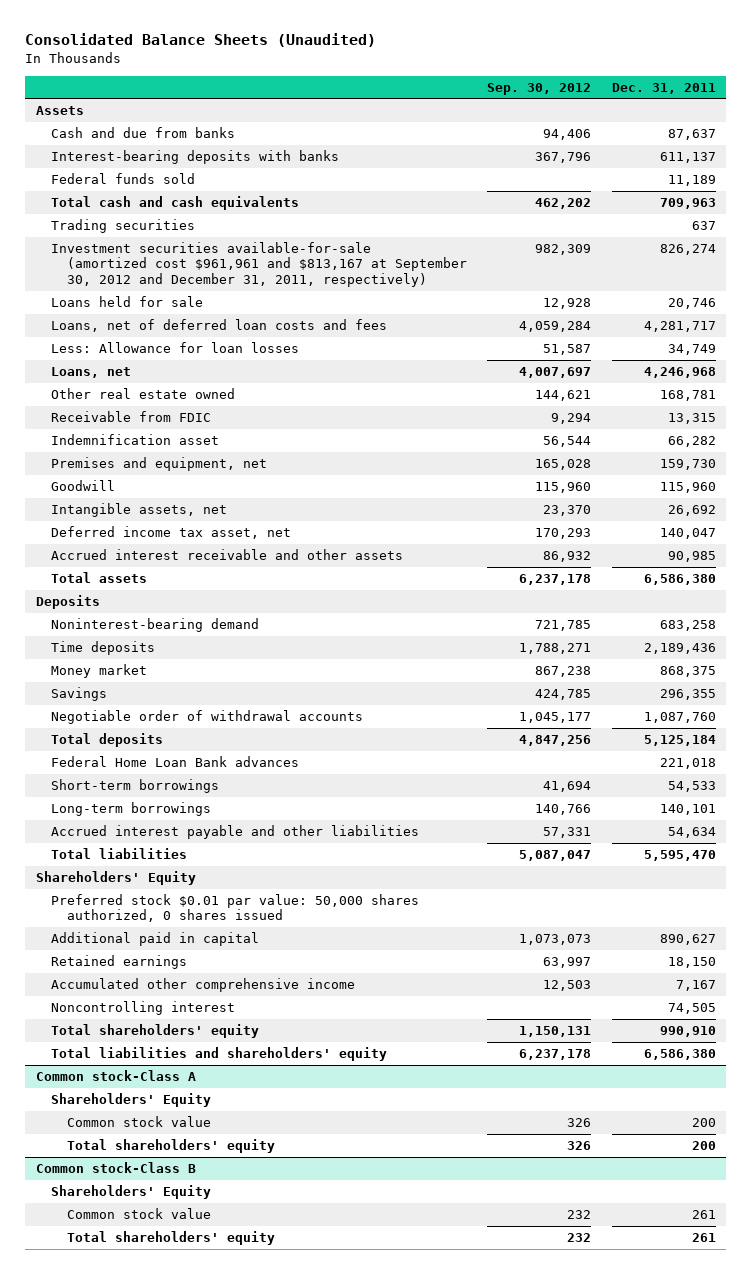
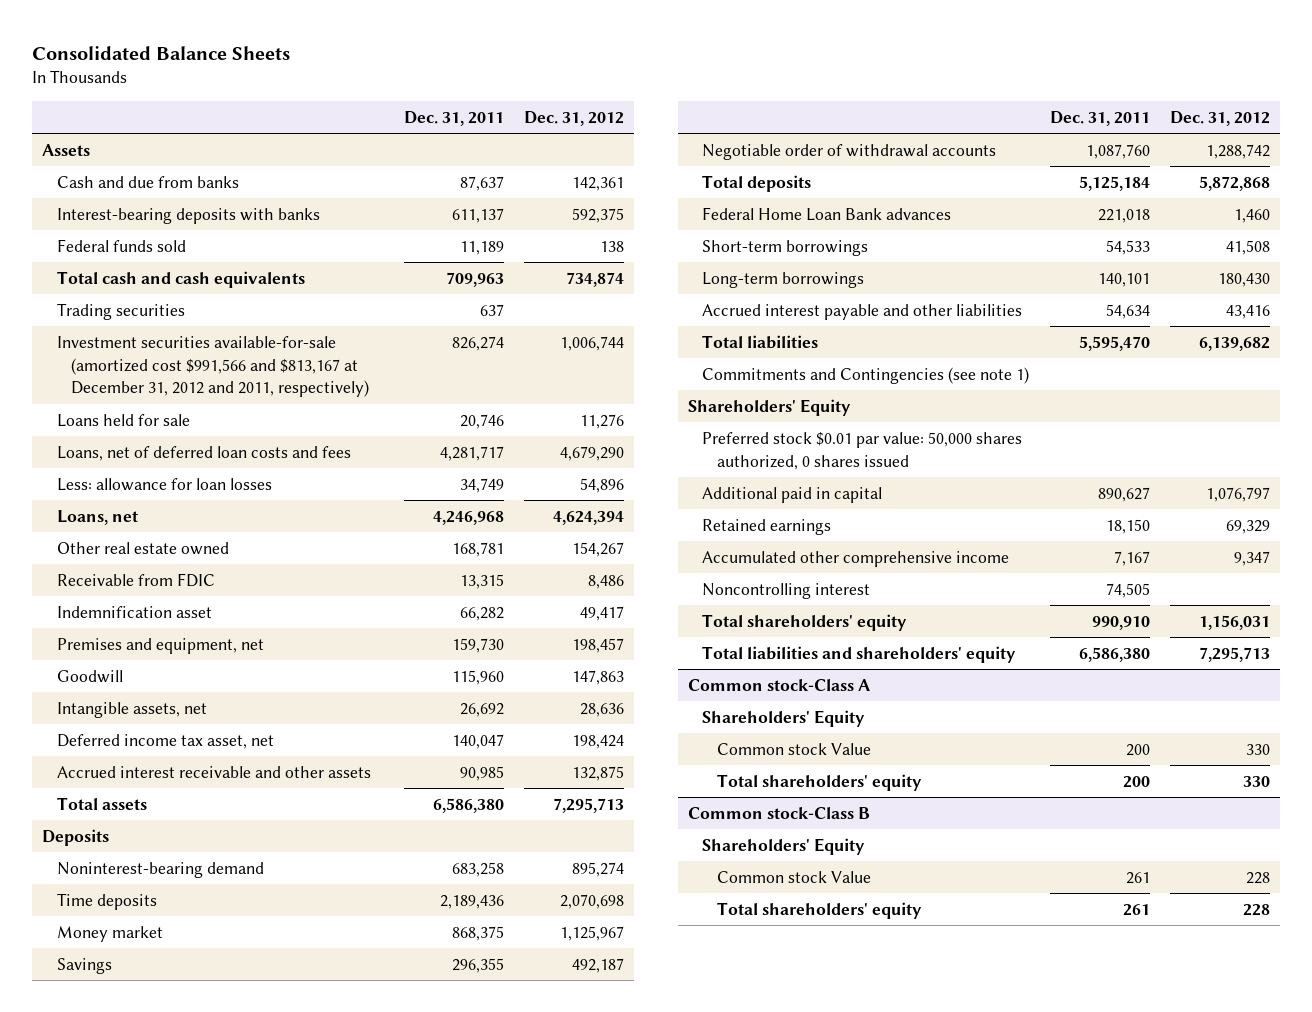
- Consolidated Balance Sheets (Unaudited)
+ Consolidated Balance Sheets
- | Sep. 30, 2012 | Dec. 31, 2011
+ | Dec. 31, 2011 | Dec. 31, 2012
- Investment securities available-for-sale (amortized cost $961,961 and $813,167 at September 30, 2012 and December 31, 2011, respectively) | 982,309 | 826,274
+ Investment securities available-for-sale (amortized cost $991,566 and $813,167 at December 31, 2012 and 2011, respectively) | 826,274 | 1,006,744
- Less: Allowance for loan losses | 51,587 | 34,749
+ Less: allowance for loan losses | 34,749 | 54,896
+ Commitments and Contingencies (see note 1)
@ Common stock-Class A
- Common stock value | 326 | 200
+ Common stock Value | 200 | 330
@ Common stock-Class B
- Common stock value | 232 | 261
+ Common stock Value | 261 | 228

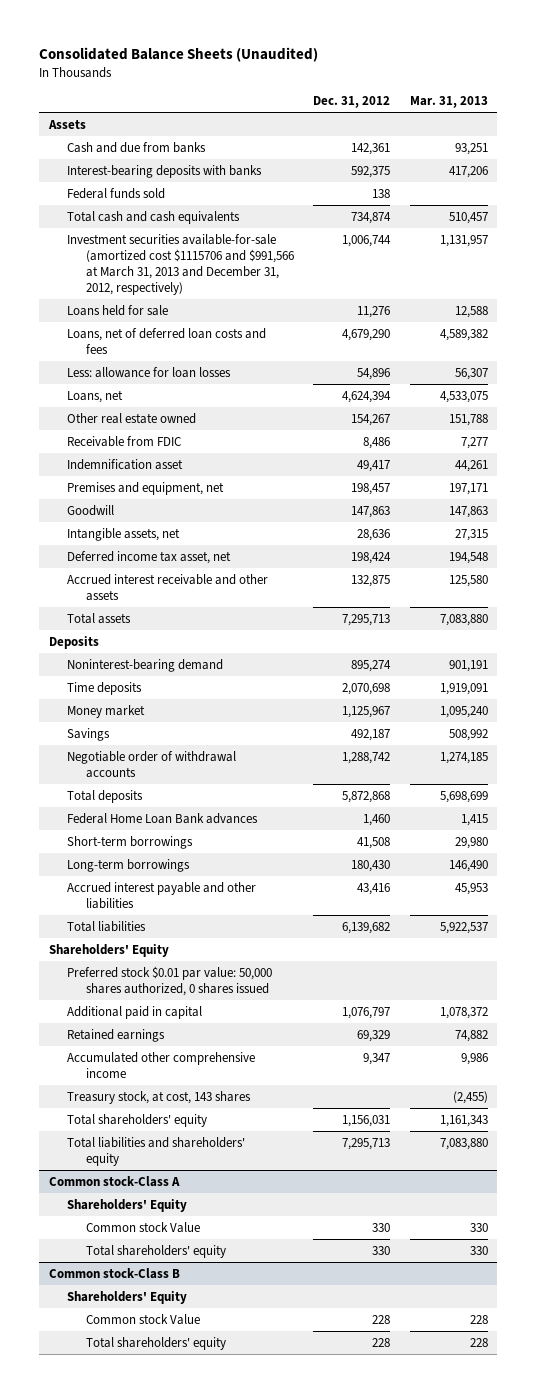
- Consolidated Balance Sheets
+ Consolidated Balance Sheets (Unaudited)
- | Dec. 31, 2011 | Dec. 31, 2012
+ | Dec. 31, 2012 | Mar. 31, 2013
- Trading securities | 637 |
- Investment securities available-for-sale (amortized cost $991,566 and $813,167 at December 31, 2012 and 2011, respectively) | 826,274 | 1,006,744
+ Investment securities available-for-sale (amortized cost $1115706 and $991,566 at March 31, 2013 and December 31, 2012, respectively) | 1,006,744 | 1,131,957
- Commitments and Contingencies (see note 1)
- Noncontrolling interest | 74,505 |
+ Treasury stock, at cost, 143 shares | | (2,455)

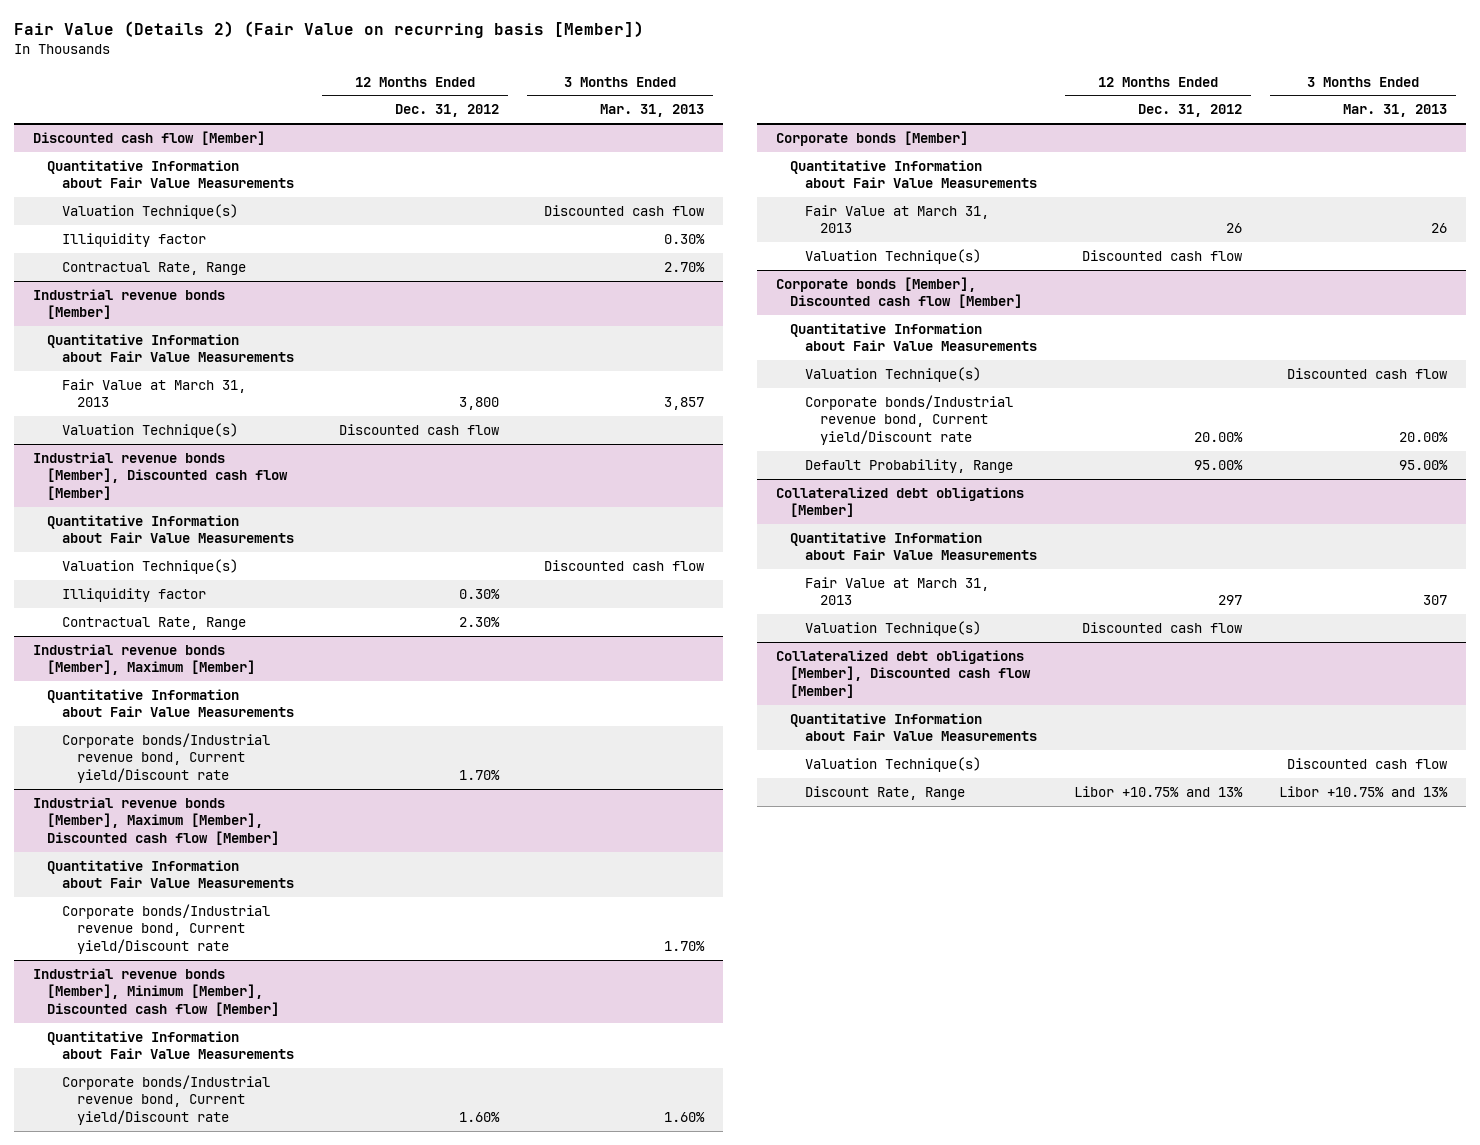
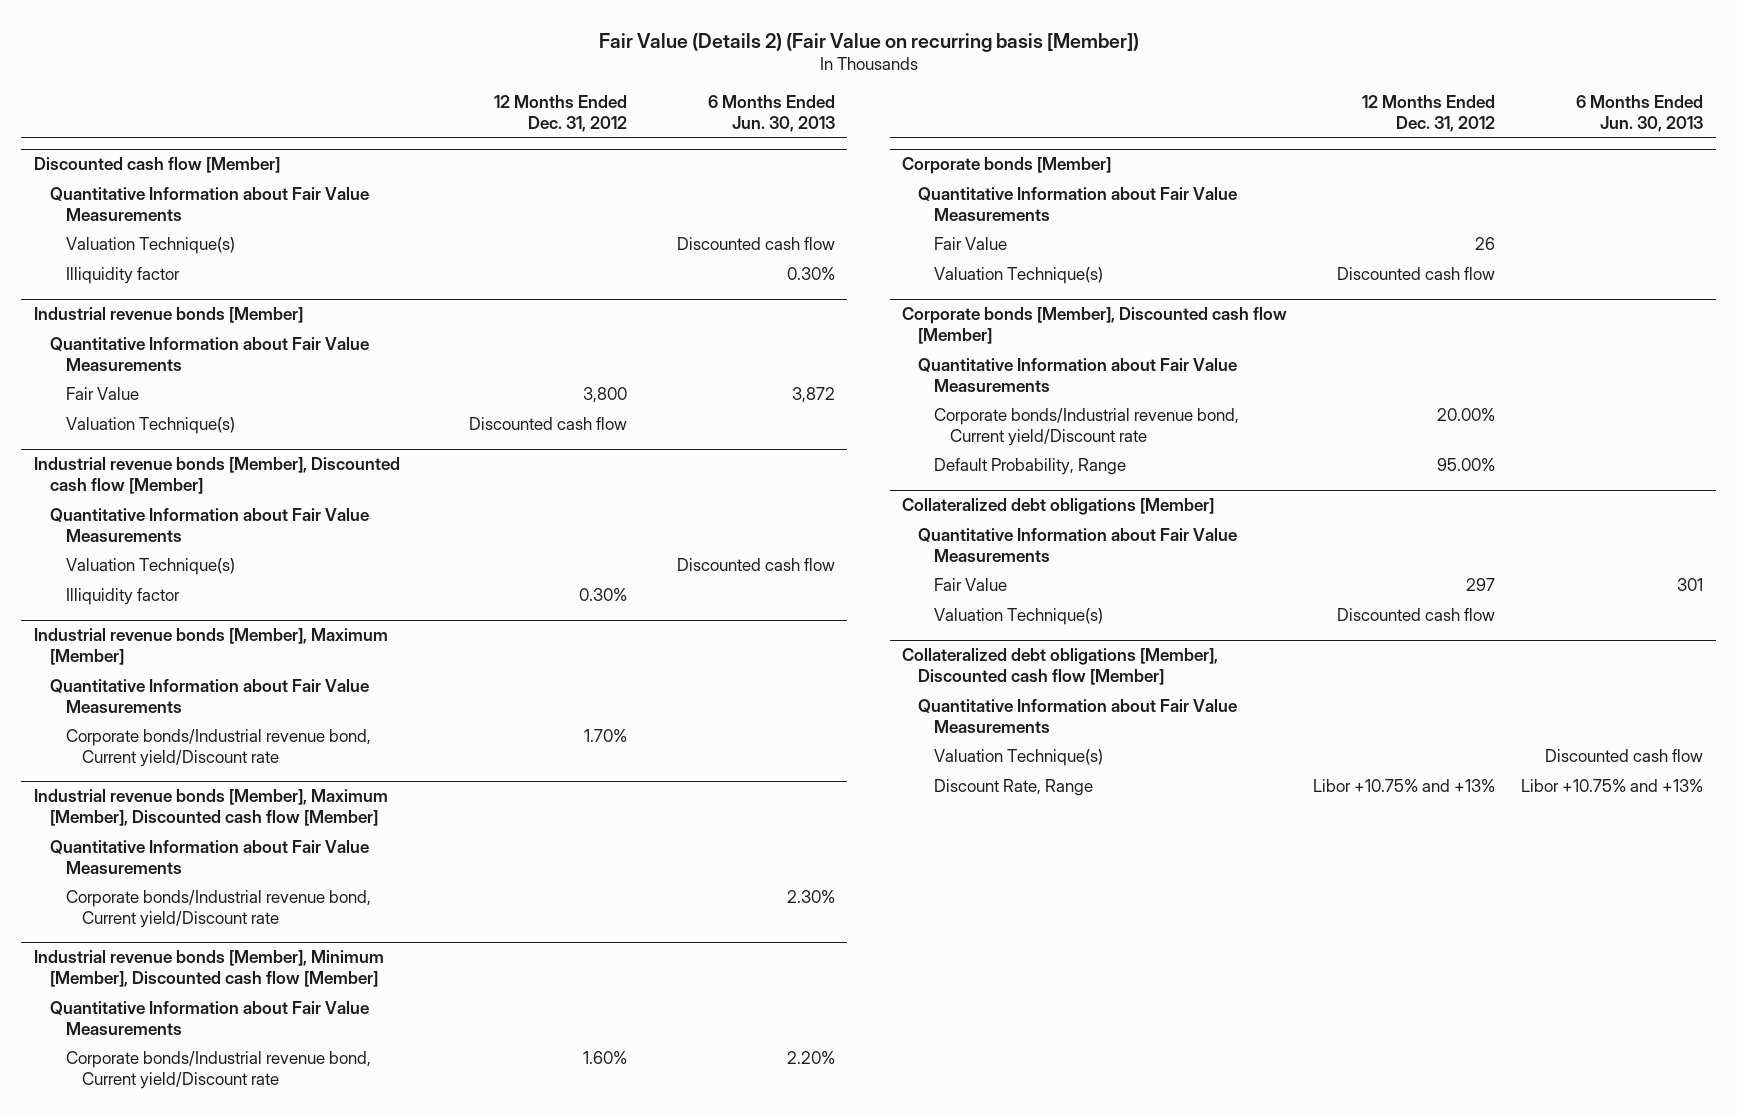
- | 12 Months Ended Dec. 31, 2012 | 3 Months Ended Mar. 31, 2013
+ | 12 Months Ended Dec. 31, 2012 | 6 Months Ended Jun. 30, 2013
@ Discounted cash flow [Member]
- Contractual Rate, Range | | 2.70%
@ Industrial revenue bonds [Member]
- Fair Value at March 31, 2013 | 3,800 | 3,857
+ Fair Value | 3,800 | 3,872
@ Industrial revenue bonds [Member], Discounted cash flow [Member]
- Contractual Rate, Range | 2.30% |
@ Corporate bonds [Member]
- Fair Value at March 31, 2013 | 26 | 26
+ Fair Value | 26 |
@ Corporate bonds [Member], Discounted cash flow [Member]
- Valuation Technique(s) | | Discounted cash flow
@ Collateralized debt obligations [Member]
- Fair Value at March 31, 2013 | 297 | 307
+ Fair Value | 297 | 301
@ Collateralized debt obligations [Member], Discounted cash flow [Member]
- Discount Rate, Range | Libor +10.75% and 13% | Libor +10.75% and 13%
+ Discount Rate, Range | Libor +10.75% and +13% | Libor +10.75% and +13%

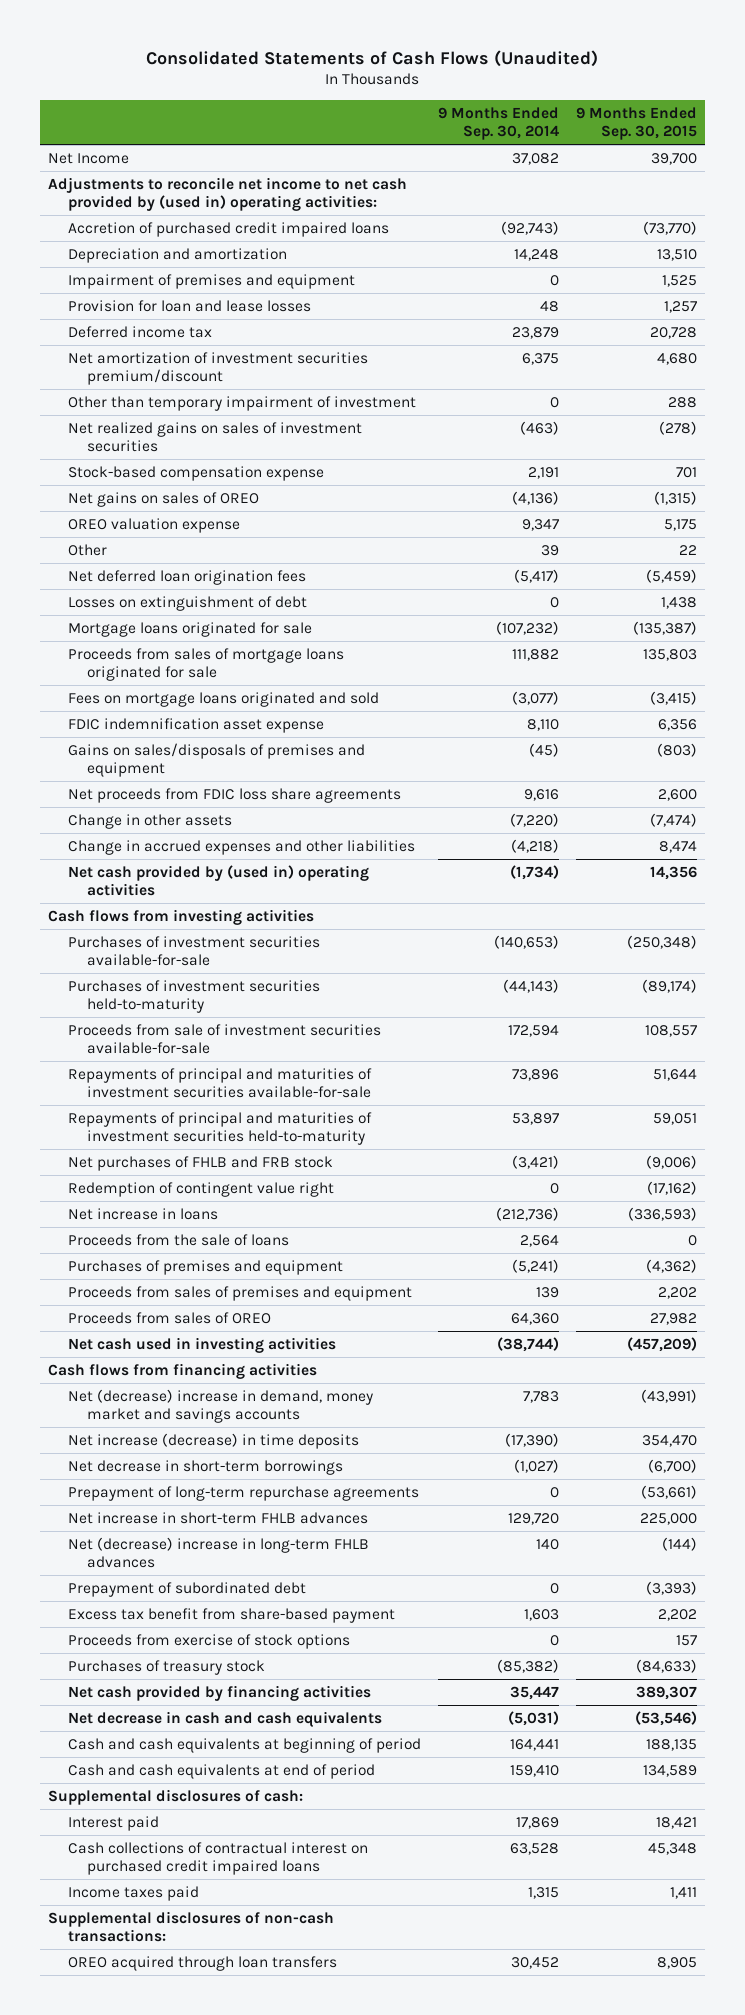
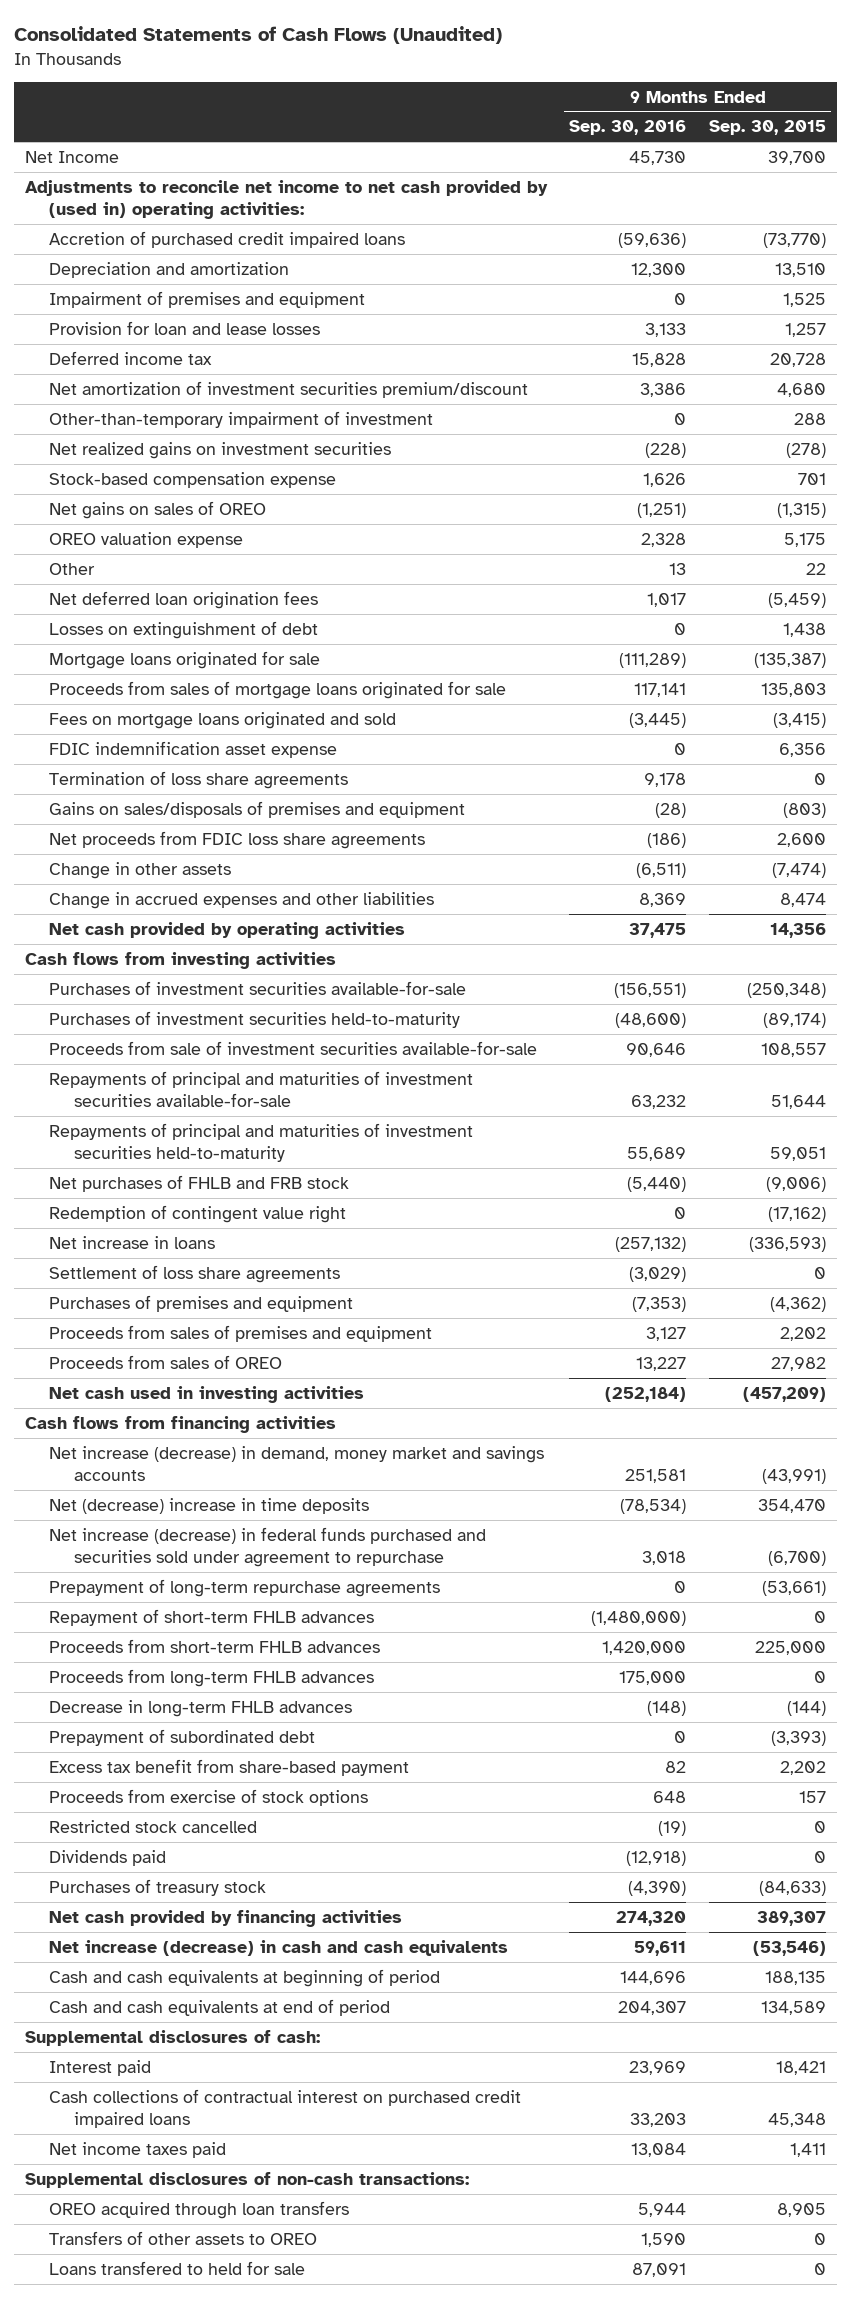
- | 9 Months Ended Sep. 30, 2014 | 9 Months Ended Sep. 30, 2015
+ | 9 Months Ended Sep. 30, 2016 | 9 Months Ended Sep. 30, 2015
- Other than temporary impairment of investment | 0 | 288
- Net realized gains on sales of investment securities | (463) | (278)
+ Other-than-temporary impairment of investment | 0 | 288
+ Net realized gains on investment securities | (228) | (278)
+ Termination of loss share agreements | 9,178 | 0
- Net cash provided by (used in) operating activities | (1,734) | 14,356
+ Net cash provided by operating activities | 37,475 | 14,356
- Proceeds from the sale of loans | 2,564 | 0
+ Settlement of loss share agreements | (3,029) | 0
- Net (decrease) increase in demand, money market and savings accounts | 7,783 | (43,991)
- Net increase (decrease) in time deposits | (17,390) | 354,470
- Net decrease in short-term borrowings | (1,027) | (6,700)
+ Net increase (decrease) in demand, money market and savings accounts | 251,581 | (43,991)
+ Net (decrease) increase in time deposits | (78,534) | 354,470
+ Net increase (decrease) in federal funds purchased and securities sold under agreement to repurchase | 3,018 | (6,700)
- Net increase in short-term FHLB advances | 129,720 | 225,000
- Net (decrease) increase in long-term FHLB advances | 140 | (144)
+ Repayment of short-term FHLB advances | (1,480,000) | 0
+ Proceeds from short-term FHLB advances | 1,420,000 | 225,000
+ Proceeds from long-term FHLB advances | 175,000 | 0
+ Decrease in long-term FHLB advances | (148) | (144)
+ Restricted stock cancelled | (19) | 0
+ Dividends paid | (12,918) | 0
- Net decrease in cash and cash equivalents | (5,031) | (53,546)
+ Net increase (decrease) in cash and cash equivalents | 59,611 | (53,546)
- Income taxes paid | 1,315 | 1,411
+ Net income taxes paid | 13,084 | 1,411
+ Transfers of other assets to OREO | 1,590 | 0
+ Loans transfered to held for sale | 87,091 | 0

